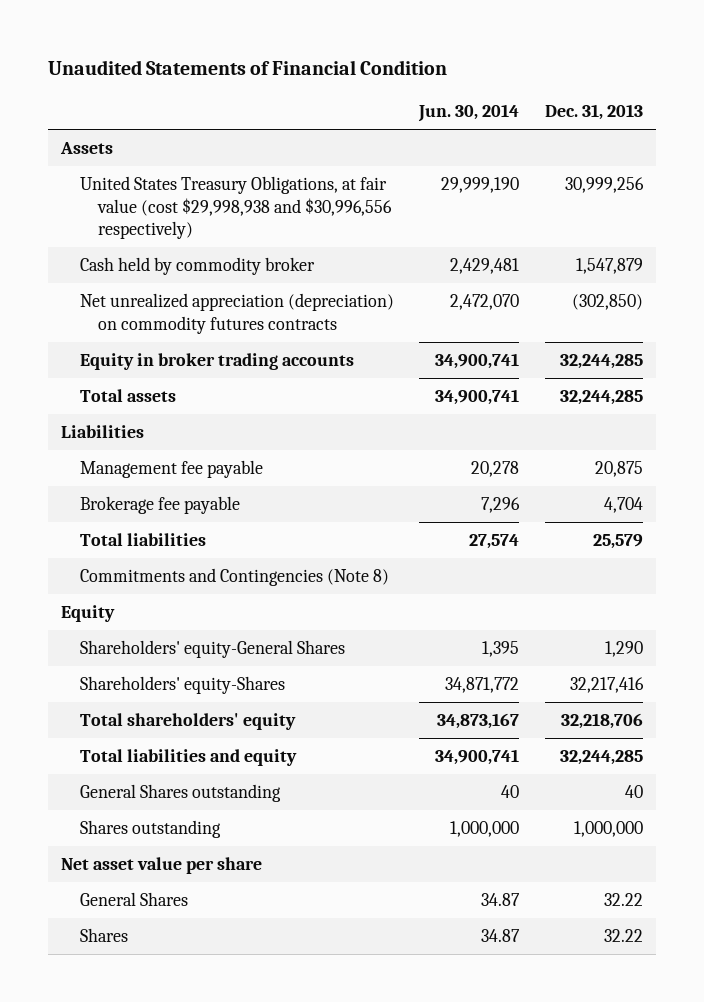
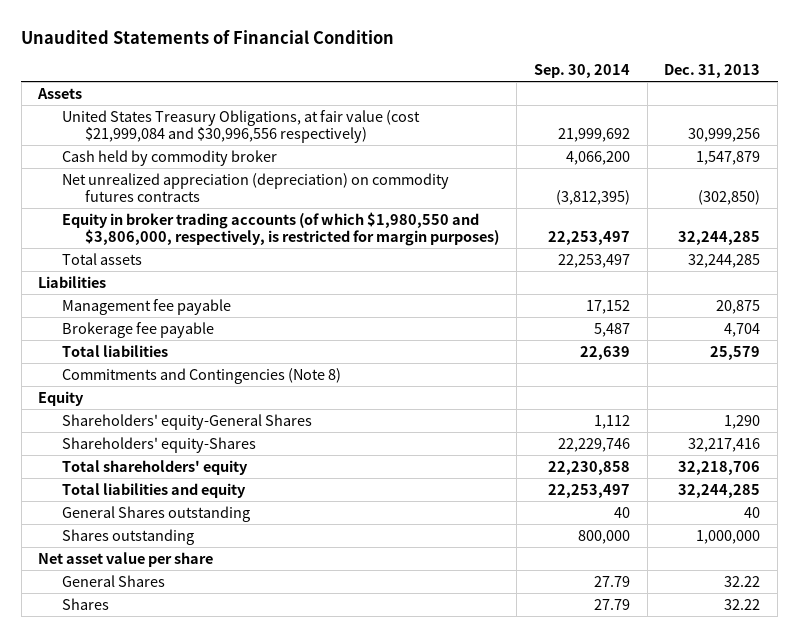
- | Jun. 30, 2014 | Dec. 31, 2013
+ | Sep. 30, 2014 | Dec. 31, 2013
- United States Treasury Obligations, at fair value (cost $29,998,938 and $30,996,556 respectively) | 29,999,190 | 30,999,256
+ United States Treasury Obligations, at fair value (cost $21,999,084 and $30,996,556 respectively) | 21,999,692 | 30,999,256
- Equity in broker trading accounts | 34,900,741 | 32,244,285
+ Equity in broker trading accounts (of which $1,980,550 and $3,806,000, respectively, is restricted for margin purposes) | 22,253,497 | 32,244,285

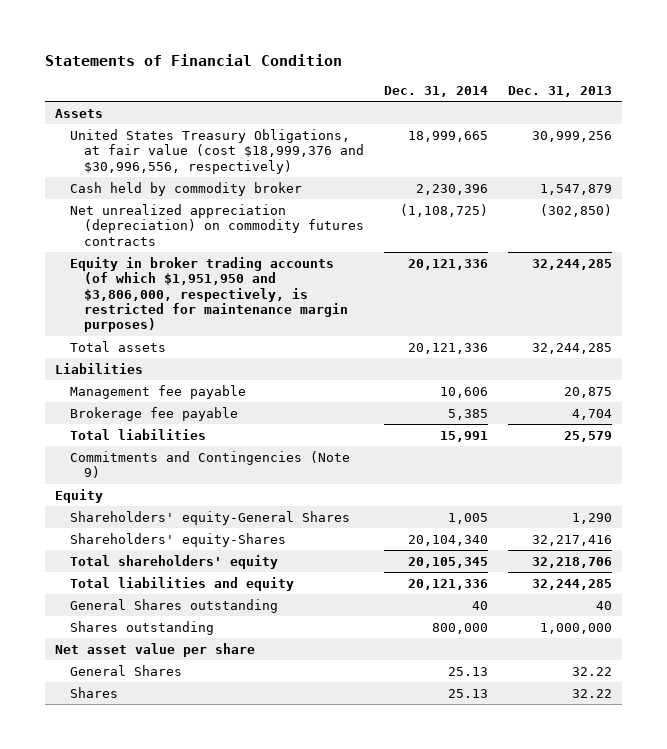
- Unaudited Statements of Financial Condition
+ Statements of Financial Condition
- | Sep. 30, 2014 | Dec. 31, 2013
+ | Dec. 31, 2014 | Dec. 31, 2013
- United States Treasury Obligations, at fair value (cost $21,999,084 and $30,996,556 respectively) | 21,999,692 | 30,999,256
+ United States Treasury Obligations, at fair value (cost $18,999,376 and $30,996,556, respectively) | 18,999,665 | 30,999,256
- Equity in broker trading accounts (of which $1,980,550 and $3,806,000, respectively, is restricted for margin purposes) | 22,253,497 | 32,244,285
+ Equity in broker trading accounts (of which $1,951,950 and $3,806,000, respectively, is restricted for maintenance margin purposes) | 20,121,336 | 32,244,285
- Commitments and Contingencies (Note 8)
+ Commitments and Contingencies (Note 9)

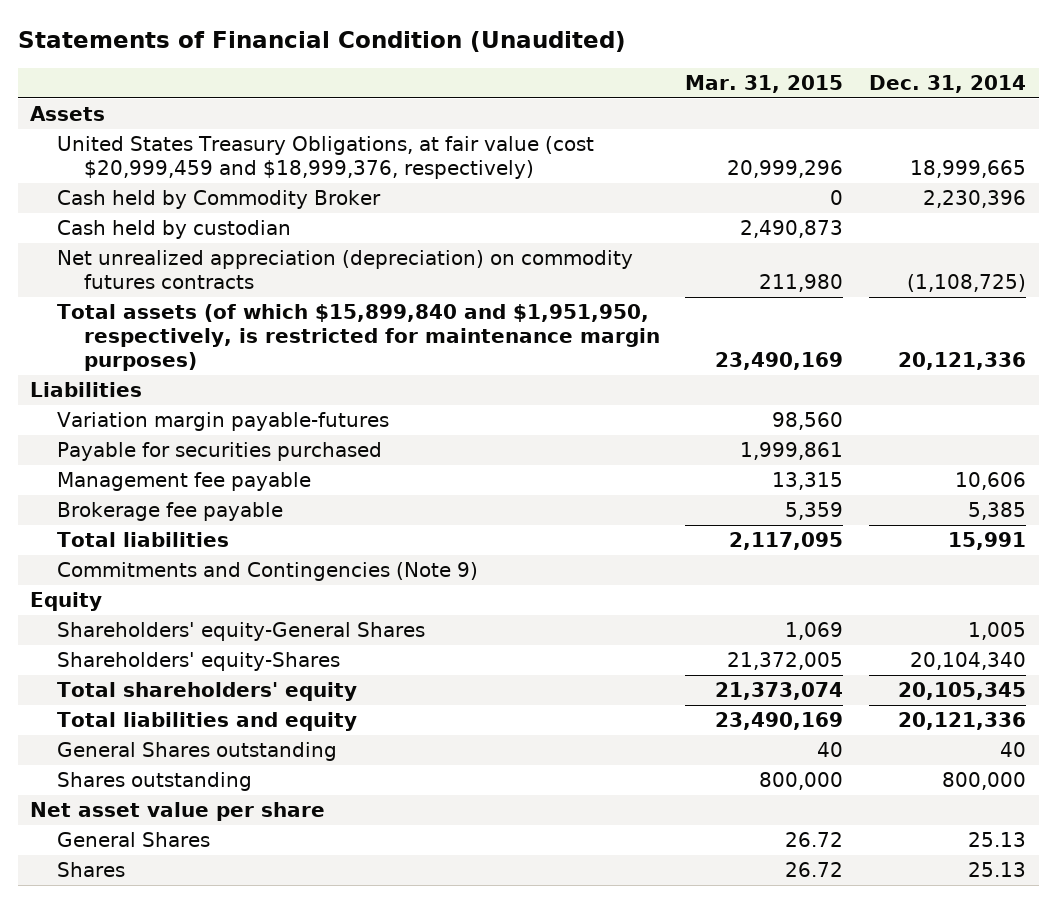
- Statements of Financial Condition
+ Statements of Financial Condition (Unaudited)
- | Dec. 31, 2014 | Dec. 31, 2013
+ | Mar. 31, 2015 | Dec. 31, 2014
- United States Treasury Obligations, at fair value (cost $18,999,376 and $30,996,556, respectively) | 18,999,665 | 30,999,256
- Cash held by commodity broker | 2,230,396 | 1,547,879
+ United States Treasury Obligations, at fair value (cost $20,999,459 and $18,999,376, respectively) | 20,999,296 | 18,999,665
+ Cash held by Commodity Broker | 0 | 2,230,396
+ Cash held by custodian | 2,490,873 |
- Equity in broker trading accounts (of which $1,951,950 and $3,806,000, respectively, is restricted for maintenance margin purposes) | 20,121,336 | 32,244,285
- Total assets | 20,121,336 | 32,244,285
+ Total assets (of which $15,899,840 and $1,951,950, respectively, is restricted for maintenance margin purposes) | 23,490,169 | 20,121,336
+ Variation margin payable-futures | 98,560 |
+ Payable for securities purchased | 1,999,861 |

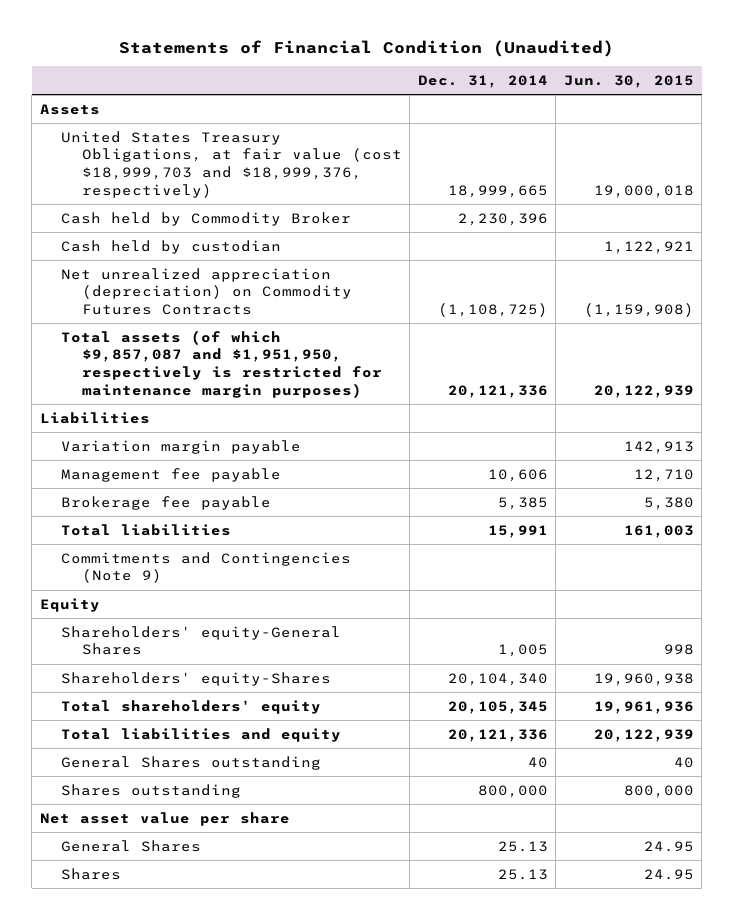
- | Mar. 31, 2015 | Dec. 31, 2014
+ | Dec. 31, 2014 | Jun. 30, 2015
- United States Treasury Obligations, at fair value (cost $20,999,459 and $18,999,376, respectively) | 20,999,296 | 18,999,665
+ United States Treasury Obligations, at fair value (cost $18,999,703 and $18,999,376, respectively) | 18,999,665 | 19,000,018
- Net unrealized appreciation (depreciation) on commodity futures contracts | 211,980 | (1,108,725)
- Total assets (of which $15,899,840 and $1,951,950, respectively, is restricted for maintenance margin purposes) | 23,490,169 | 20,121,336
+ Net unrealized appreciation (depreciation) on Commodity Futures Contracts | (1,108,725) | (1,159,908)
+ Total assets (of which $9,857,087 and $1,951,950, respectively is restricted for maintenance margin purposes) | 20,121,336 | 20,122,939
- Variation margin payable-futures | 98,560 |
- Payable for securities purchased | 1,999,861 |
+ Variation margin payable | | 142,913

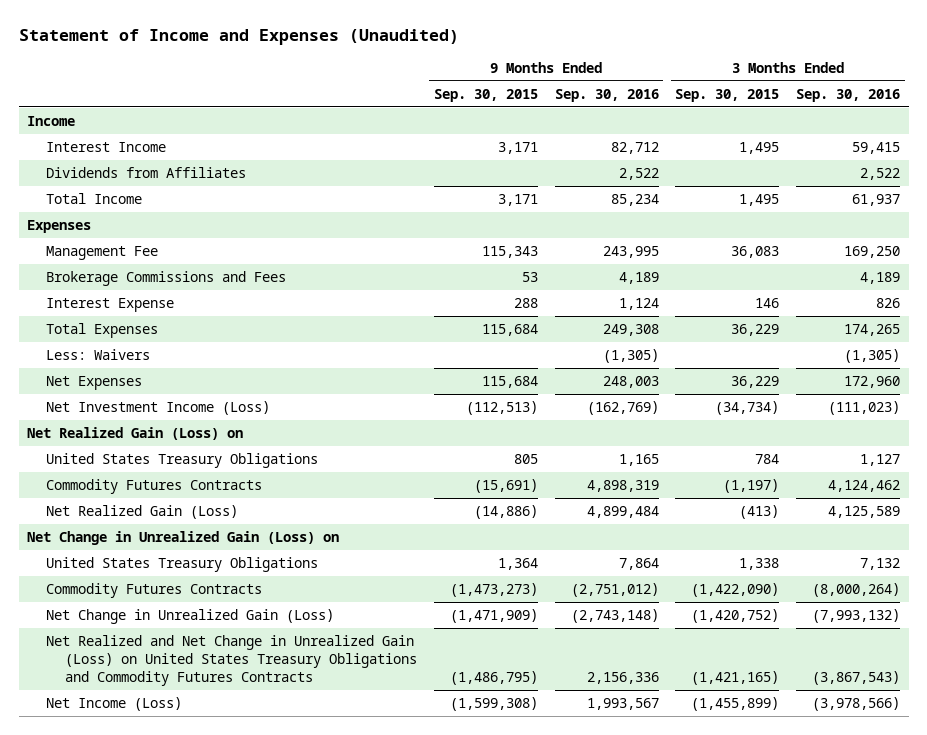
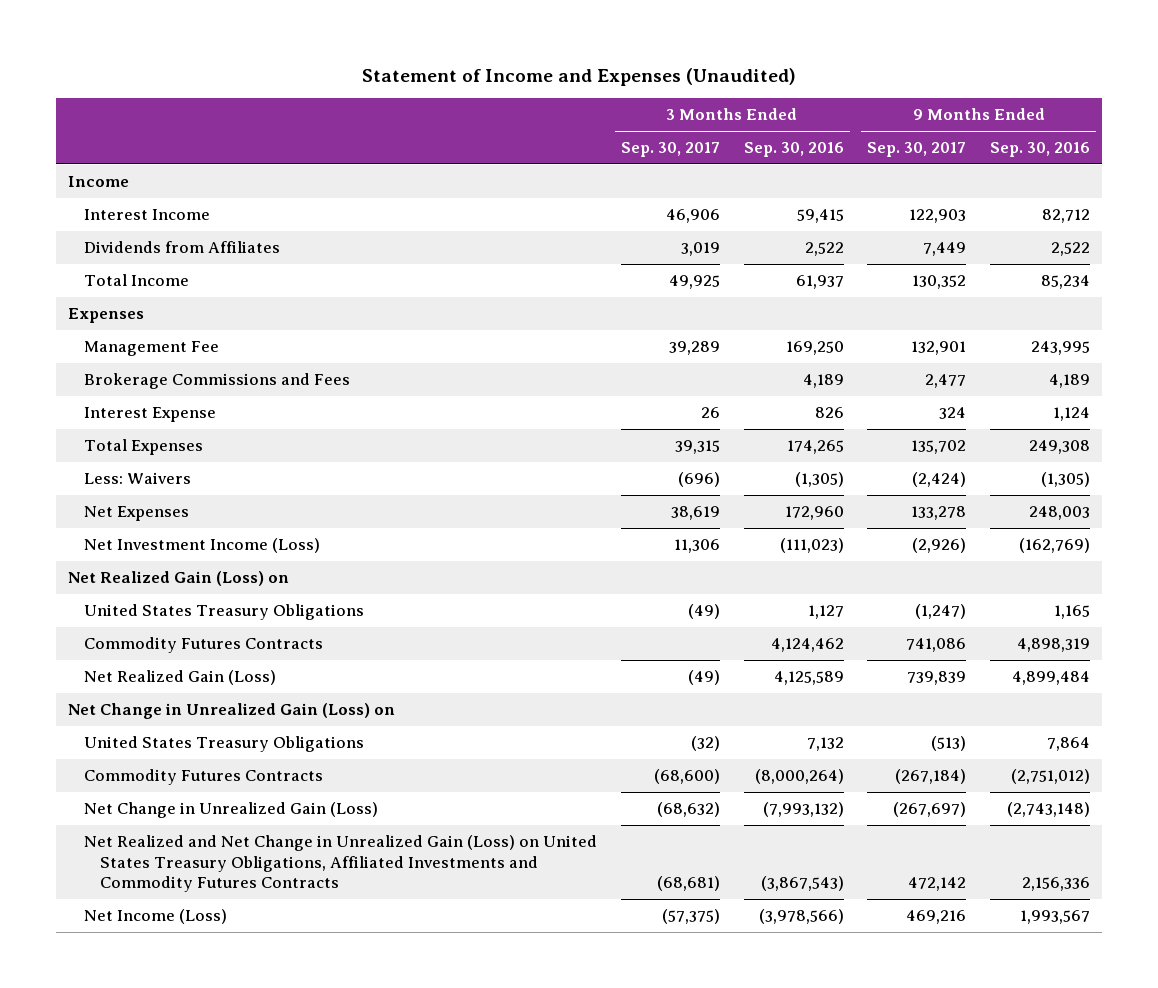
- | 9 Months Ended Sep. 30, 2015 | 9 Months Ended Sep. 30, 2016 | 3 Months Ended Sep. 30, 2015 | 3 Months Ended Sep. 30, 2016
+ | 3 Months Ended Sep. 30, 2017 | 3 Months Ended Sep. 30, 2016 | 9 Months Ended Sep. 30, 2017 | 9 Months Ended Sep. 30, 2016
- Net Realized and Net Change in Unrealized Gain (Loss) on United States Treasury Obligations and Commodity Futures Contracts | (1,486,795) | 2,156,336 | (1,421,165) | (3,867,543)
+ Net Realized and Net Change in Unrealized Gain (Loss) on United States Treasury Obligations, Affiliated Investments and Commodity Futures Contracts | (68,681) | (3,867,543) | 472,142 | 2,156,336

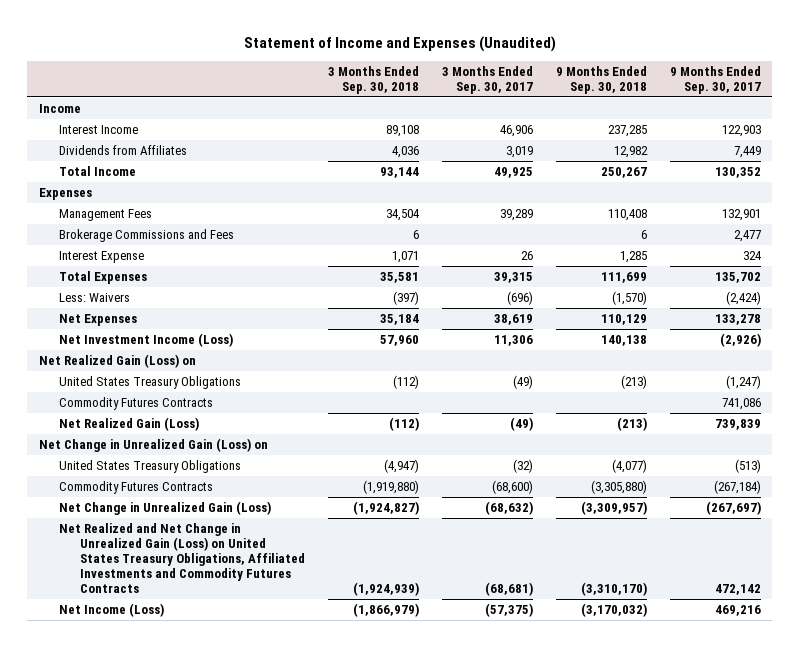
- | 3 Months Ended Sep. 30, 2017 | 3 Months Ended Sep. 30, 2016 | 9 Months Ended Sep. 30, 2017 | 9 Months Ended Sep. 30, 2016
+ | 3 Months Ended Sep. 30, 2018 | 3 Months Ended Sep. 30, 2017 | 9 Months Ended Sep. 30, 2018 | 9 Months Ended Sep. 30, 2017
- Management Fee | 39,289 | 169,250 | 132,901 | 243,995
+ Management Fees | 34,504 | 39,289 | 110,408 | 132,901

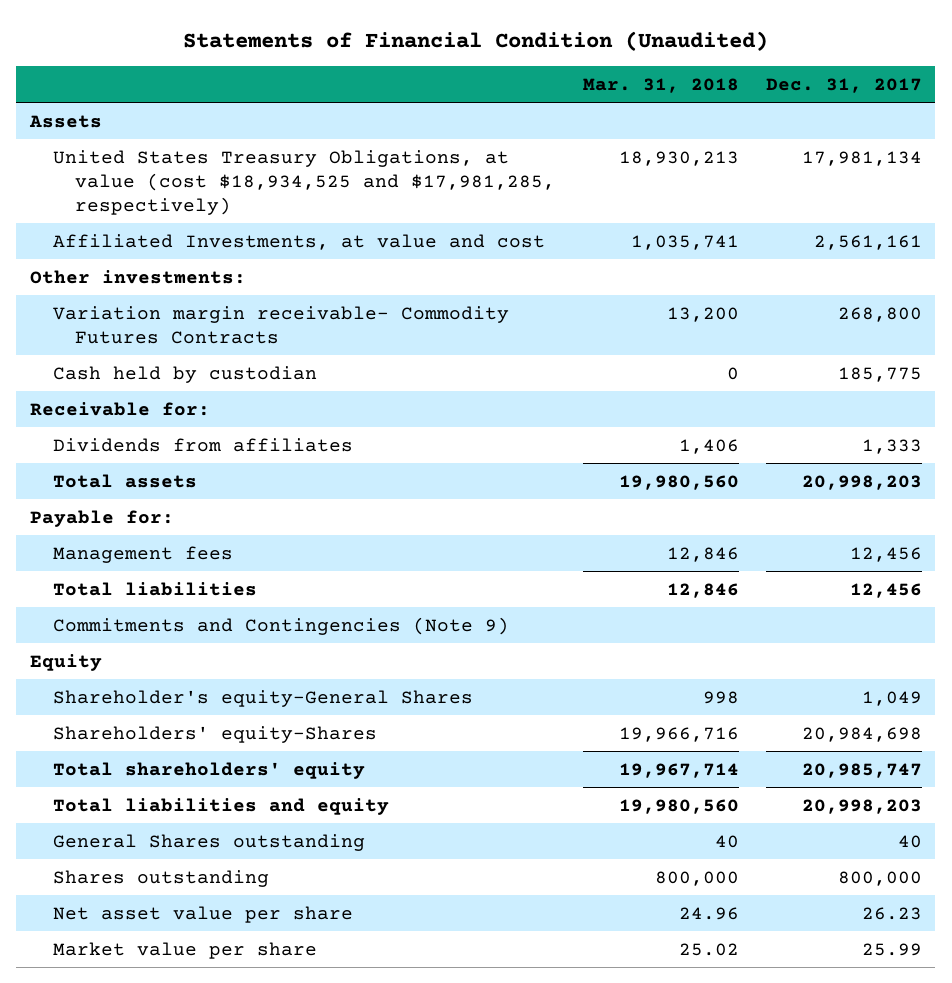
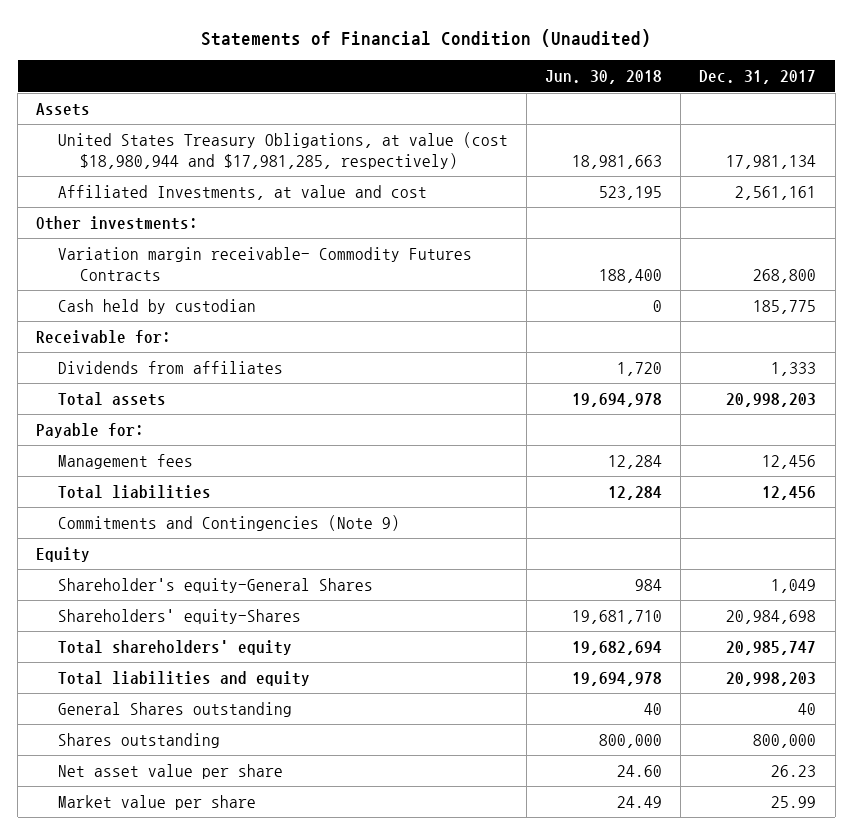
- | Mar. 31, 2018 | Dec. 31, 2017
+ | Jun. 30, 2018 | Dec. 31, 2017
- United States Treasury Obligations, at value (cost $18,934,525 and $17,981,285, respectively) | 18,930,213 | 17,981,134
+ United States Treasury Obligations, at value (cost $18,980,944 and $17,981,285, respectively) | 18,981,663 | 17,981,134

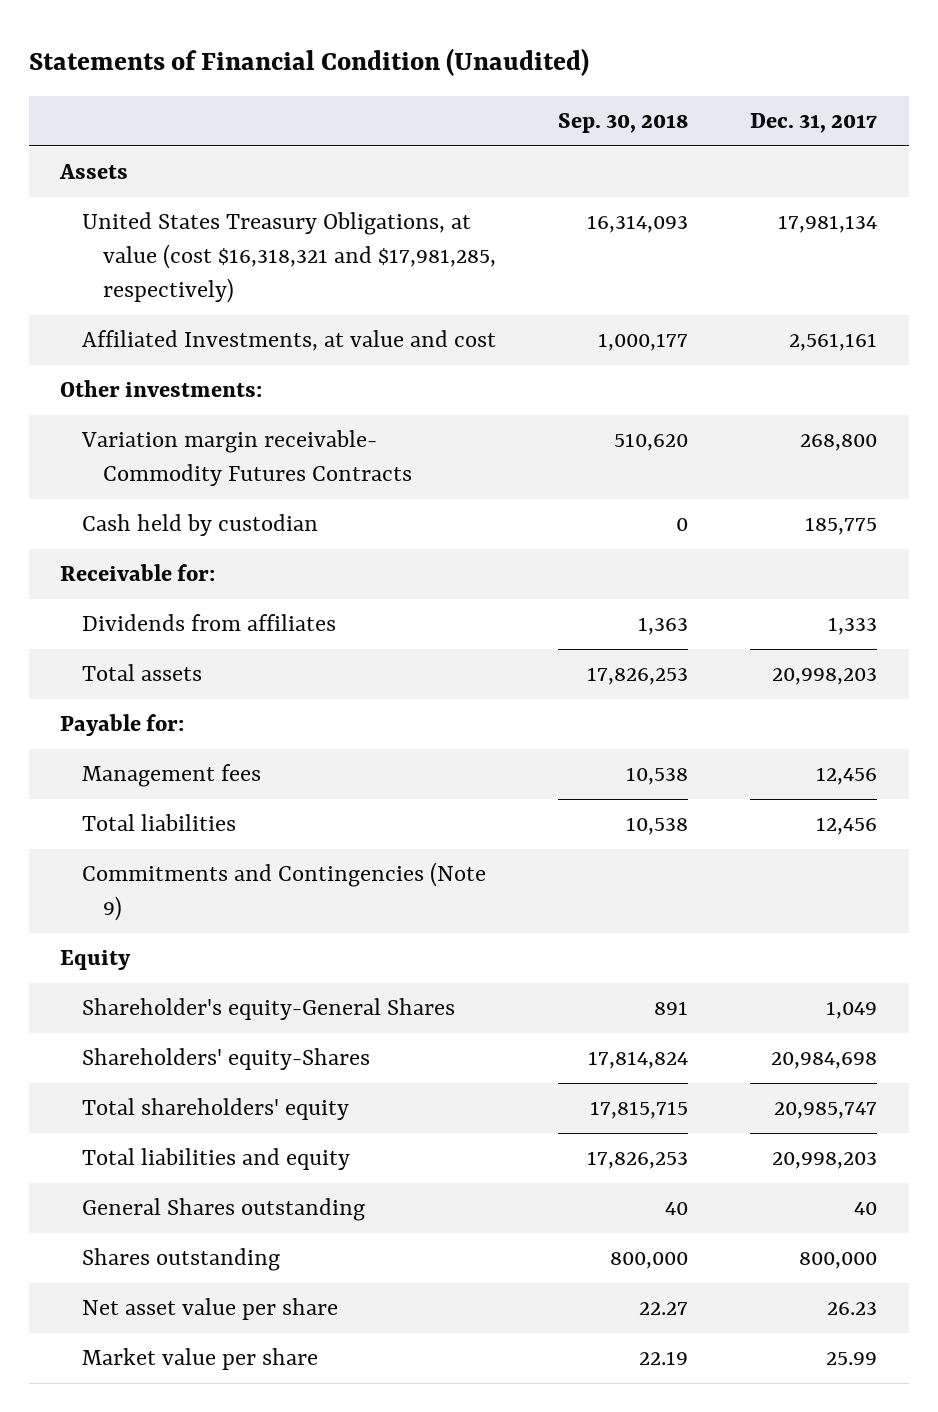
- | Jun. 30, 2018 | Dec. 31, 2017
+ | Sep. 30, 2018 | Dec. 31, 2017
- United States Treasury Obligations, at value (cost $18,980,944 and $17,981,285, respectively) | 18,981,663 | 17,981,134
+ United States Treasury Obligations, at value (cost $16,318,321 and $17,981,285, respectively) | 16,314,093 | 17,981,134

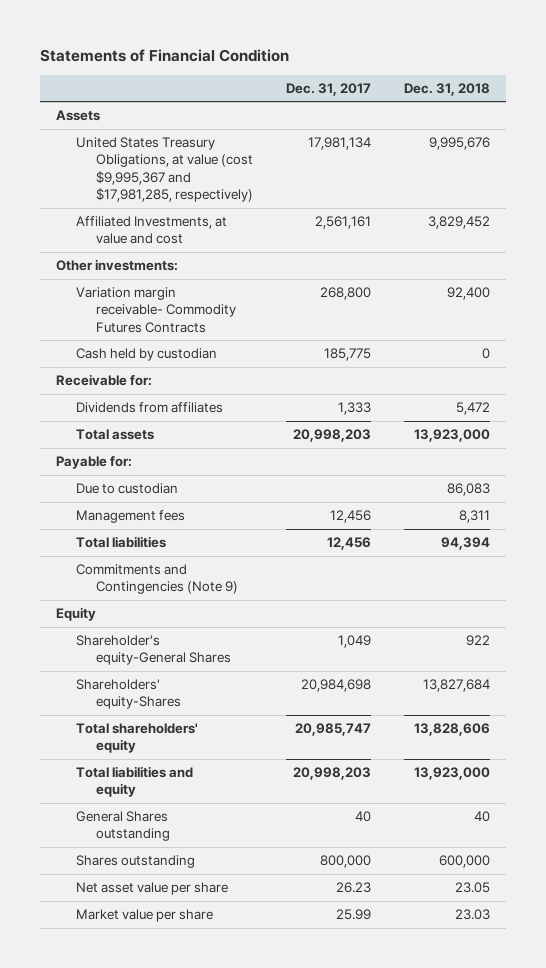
- Statements of Financial Condition (Unaudited)
+ Statements of Financial Condition
- | Sep. 30, 2018 | Dec. 31, 2017
+ | Dec. 31, 2017 | Dec. 31, 2018
- United States Treasury Obligations, at value (cost $16,318,321 and $17,981,285, respectively) | 16,314,093 | 17,981,134
+ United States Treasury Obligations, at value (cost $9,995,367 and $17,981,285, respectively) | 17,981,134 | 9,995,676
+ Due to custodian | | 86,083

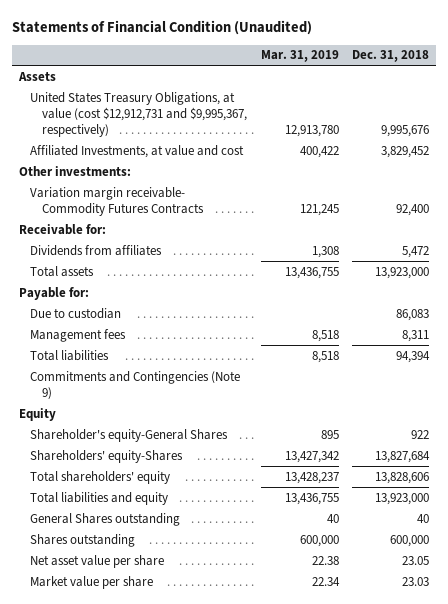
- Statements of Financial Condition
+ Statements of Financial Condition (Unaudited)
- | Dec. 31, 2017 | Dec. 31, 2018
+ | Mar. 31, 2019 | Dec. 31, 2018
- United States Treasury Obligations, at value (cost $9,995,367 and $17,981,285, respectively) | 17,981,134 | 9,995,676
+ United States Treasury Obligations, at value (cost $12,912,731 and $9,995,367, respectively) | 12,913,780 | 9,995,676
- Cash held by custodian | 185,775 | 0

